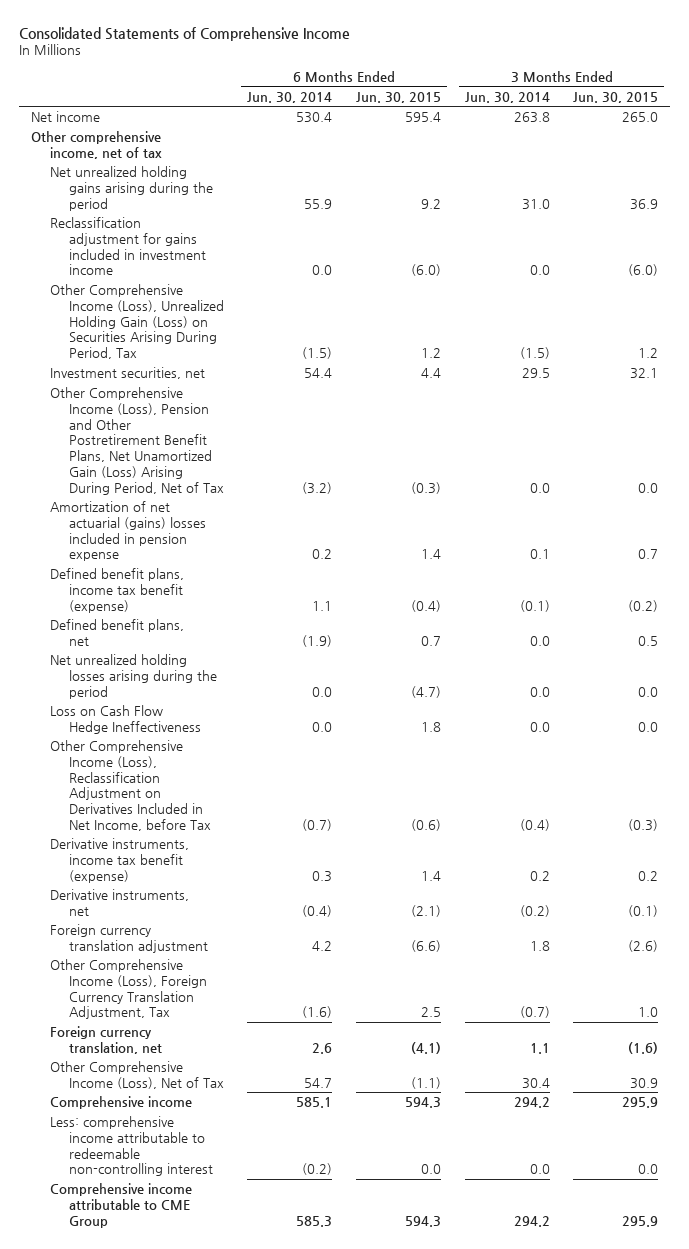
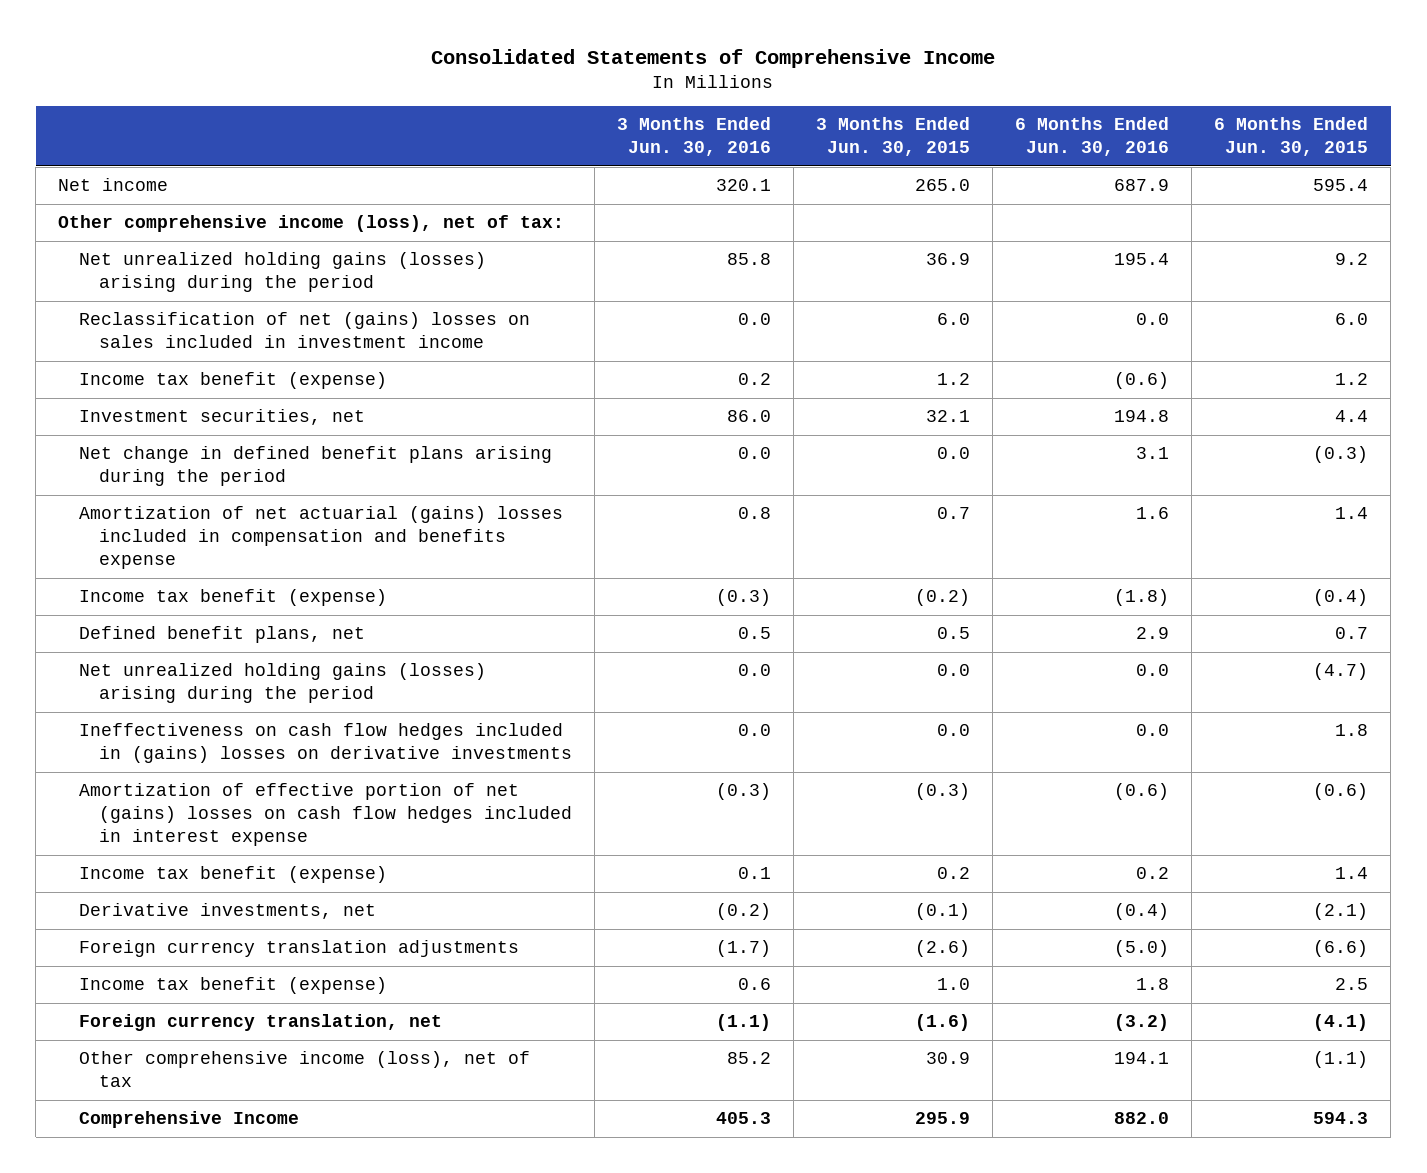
- | 6 Months Ended Jun. 30, 2014 | 6 Months Ended Jun. 30, 2015 | 3 Months Ended Jun. 30, 2014 | 3 Months Ended Jun. 30, 2015
+ | 3 Months Ended Jun. 30, 2016 | 3 Months Ended Jun. 30, 2015 | 6 Months Ended Jun. 30, 2016 | 6 Months Ended Jun. 30, 2015
- Other comprehensive income, net of tax
- Net unrealized holding gains arising during the period | 55.9 | 9.2 | 31.0 | 36.9
- Reclassification adjustment for gains included in investment income | 0.0 | (6.0) | 0.0 | (6.0)
- Other Comprehensive Income (Loss), Unrealized Holding Gain (Loss) on Securities Arising During Period, Tax | (1.5) | 1.2 | (1.5) | 1.2
+ Other comprehensive income (loss), net of tax:
+ Net unrealized holding gains (losses) arising during the period | 85.8 | 36.9 | 195.4 | 9.2
+ Reclassification of net (gains) losses on sales included in investment income | 0.0 | 6.0 | 0.0 | 6.0
+ Income tax benefit (expense) | 0.2 | 1.2 | (0.6) | 1.2
- Other Comprehensive Income (Loss), Pension and Other Postretirement Benefit Plans, Net Unamortized Gain (Loss) Arising During Period, Net of Tax | (3.2) | (0.3) | 0.0 | 0.0
- Amortization of net actuarial (gains) losses included in pension expense | 0.2 | 1.4 | 0.1 | 0.7
- Defined benefit plans, income tax benefit (expense) | 1.1 | (0.4) | (0.1) | (0.2)
+ Net change in defined benefit plans arising during the period | 0.0 | 0.0 | 3.1 | (0.3)
+ Amortization of net actuarial (gains) losses included in compensation and benefits expense | 0.8 | 0.7 | 1.6 | 1.4
+ Income tax benefit (expense) | (0.3) | (0.2) | (1.8) | (0.4)
- Net unrealized holding losses arising during the period | 0.0 | (4.7) | 0.0 | 0.0
- Loss on Cash Flow Hedge Ineffectiveness | 0.0 | 1.8 | 0.0 | 0.0
- Other Comprehensive Income (Loss), Reclassification Adjustment on Derivatives Included in Net Income, before Tax | (0.7) | (0.6) | (0.4) | (0.3)
- Derivative instruments, income tax benefit (expense) | 0.3 | 1.4 | 0.2 | 0.2
- Derivative instruments, net | (0.4) | (2.1) | (0.2) | (0.1)
- Foreign currency translation adjustment | 4.2 | (6.6) | 1.8 | (2.6)
- Other Comprehensive Income (Loss), Foreign Currency Translation Adjustment, Tax | (1.6) | 2.5 | (0.7) | 1.0
+ Net unrealized holding gains (losses) arising during the period | 0.0 | 0.0 | 0.0 | (4.7)
+ Ineffectiveness on cash flow hedges included in (gains) losses on derivative investments | 0.0 | 0.0 | 0.0 | 1.8
+ Amortization of effective portion of net (gains) losses on cash flow hedges included in interest expense | (0.3) | (0.3) | (0.6) | (0.6)
+ Income tax benefit (expense) | 0.1 | 0.2 | 0.2 | 1.4
+ Derivative investments, net | (0.2) | (0.1) | (0.4) | (2.1)
+ Foreign currency translation adjustments | (1.7) | (2.6) | (5.0) | (6.6)
+ Income tax benefit (expense) | 0.6 | 1.0 | 1.8 | 2.5
- Other Comprehensive Income (Loss), Net of Tax | 54.7 | (1.1) | 30.4 | 30.9
- Comprehensive income | 585.1 | 594.3 | 294.2 | 295.9
- Less: comprehensive income attributable to redeemable non-controlling interest | (0.2) | 0.0 | 0.0 | 0.0
- Comprehensive income attributable to CME Group | 585.3 | 594.3 | 294.2 | 295.9
+ Other comprehensive income (loss), net of tax | 85.2 | 30.9 | 194.1 | (1.1)
+ Comprehensive Income | 405.3 | 295.9 | 882.0 | 594.3

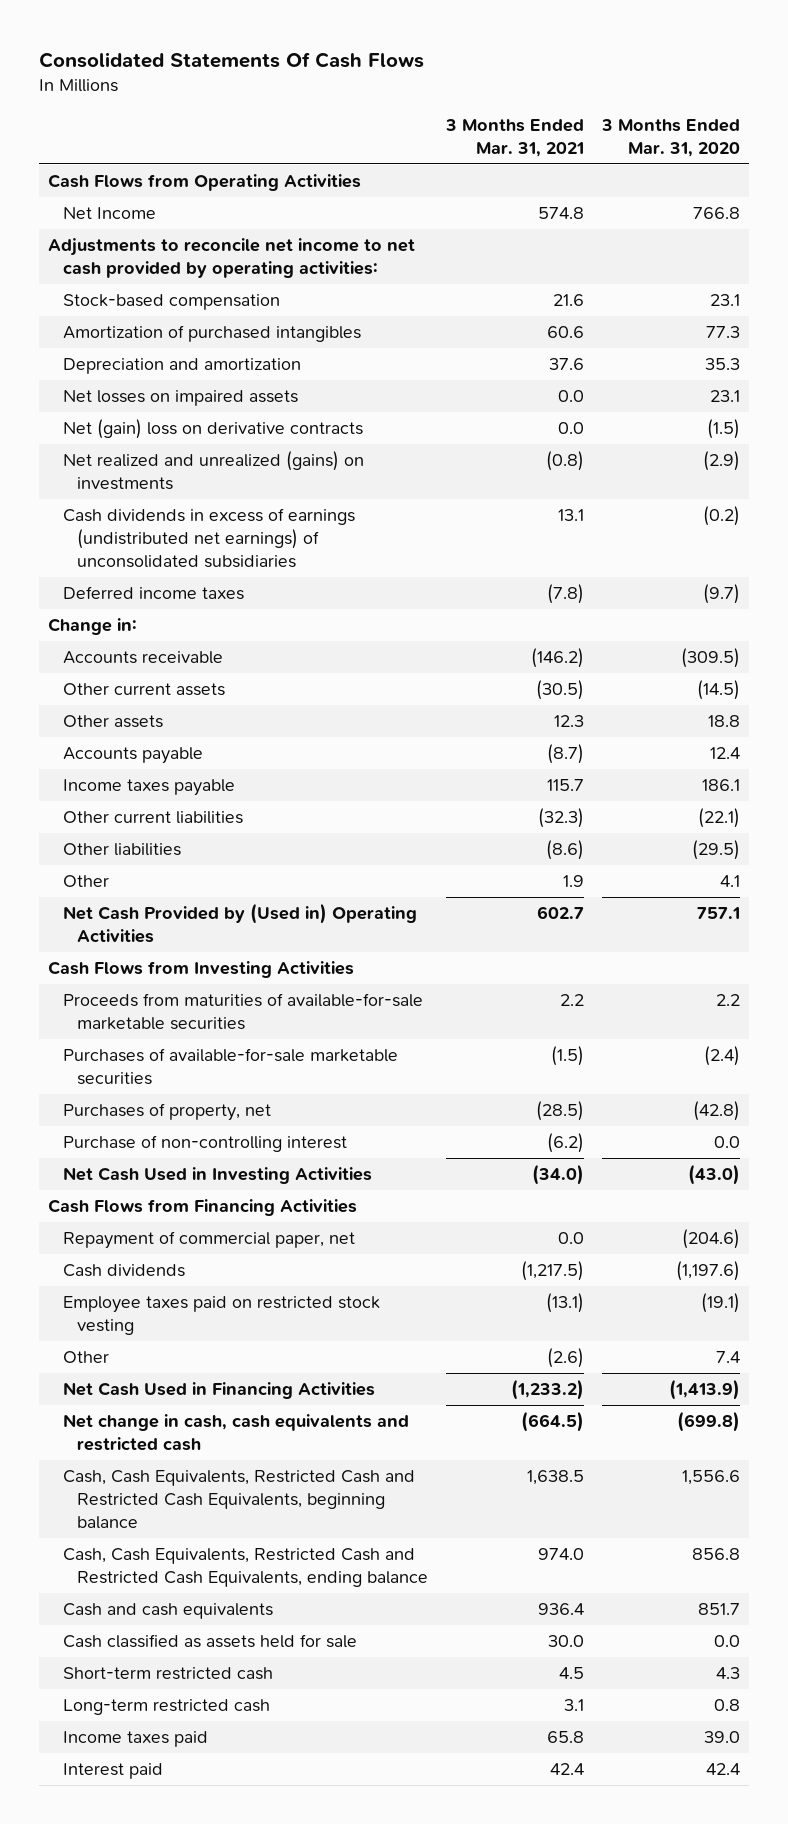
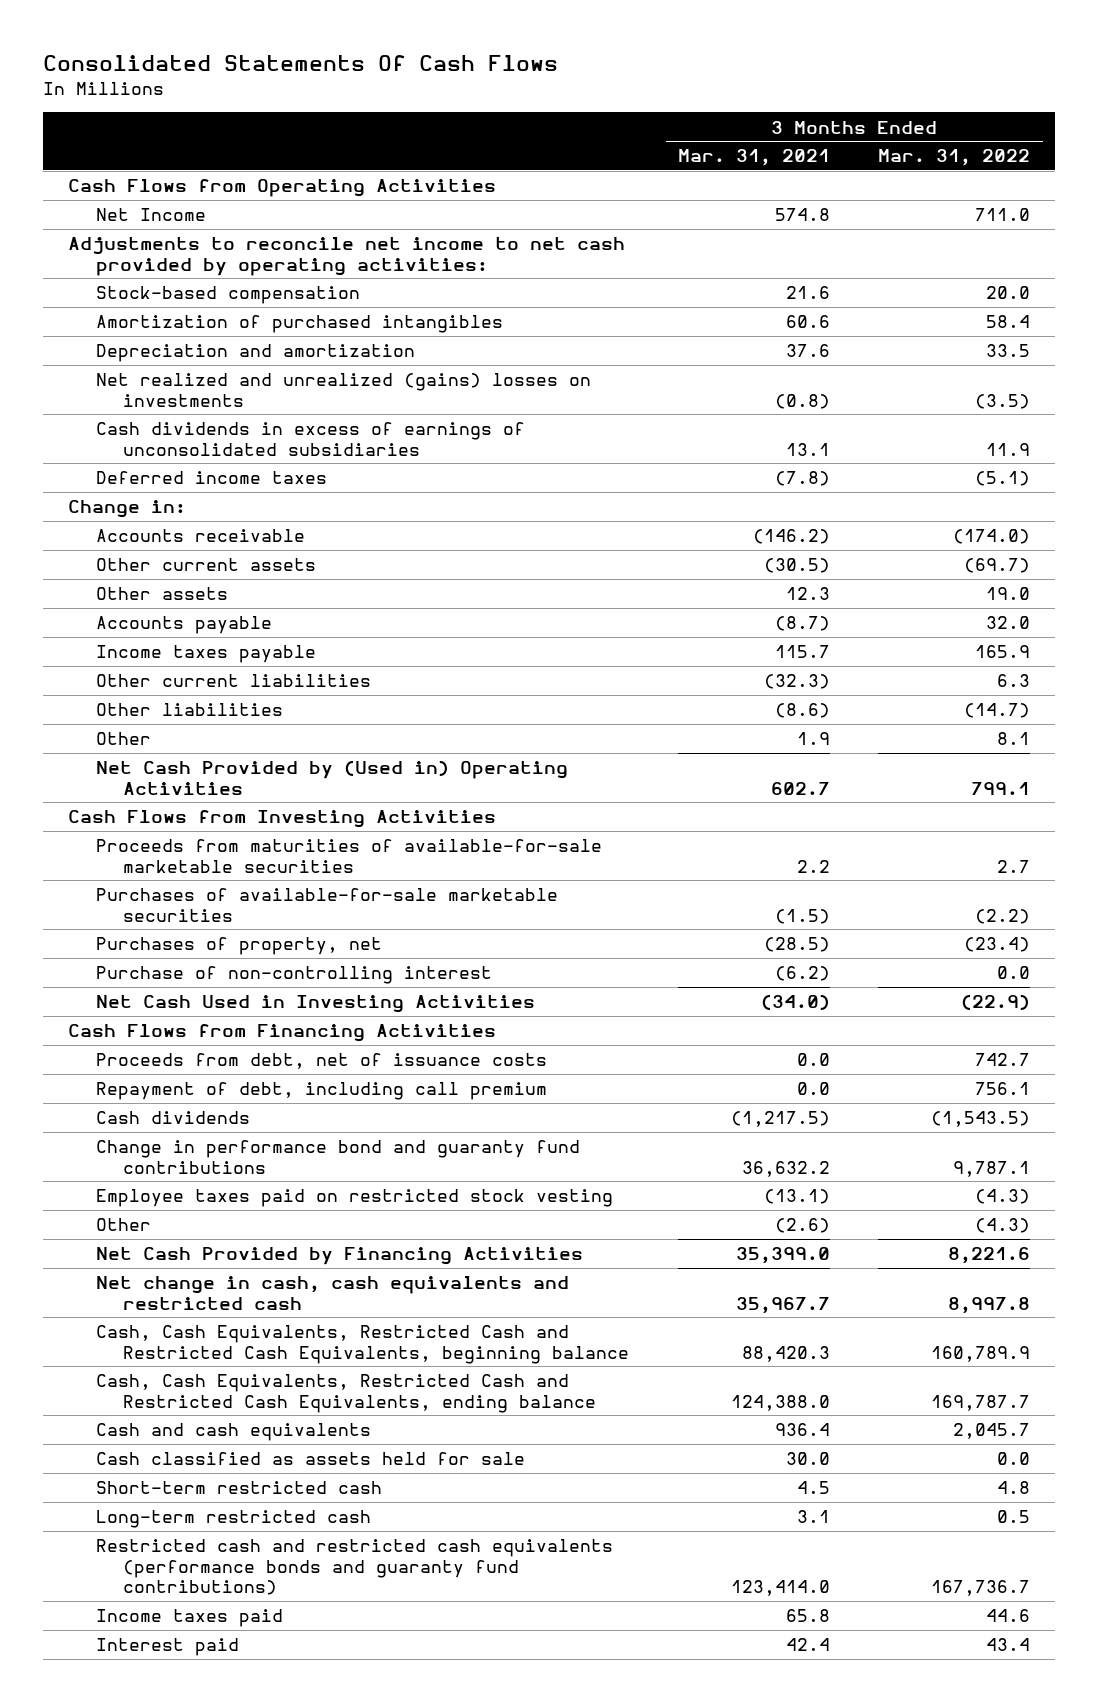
- | 3 Months Ended Mar. 31, 2021 | 3 Months Ended Mar. 31, 2020
+ | 3 Months Ended Mar. 31, 2021 | 3 Months Ended Mar. 31, 2022
- Net losses on impaired assets | 0.0 | 23.1
- Net (gain) loss on derivative contracts | 0.0 | (1.5)
- Net realized and unrealized (gains) on investments | (0.8) | (2.9)
- Cash dividends in excess of earnings (undistributed net earnings) of unconsolidated subsidiaries | 13.1 | (0.2)
+ Net realized and unrealized (gains) losses on investments | (0.8) | (3.5)
+ Cash dividends in excess of earnings of unconsolidated subsidiaries | 13.1 | 11.9
- Repayment of commercial paper, net | 0.0 | (204.6)
+ Proceeds from debt, net of issuance costs | 0.0 | 742.7
+ Repayment of debt, including call premium | 0.0 | 756.1
+ Change in performance bond and guaranty fund contributions | 36,632.2 | 9,787.1
- Net Cash Used in Financing Activities | (1,233.2) | (1,413.9)
- Net change in cash, cash equivalents and restricted cash | (664.5) | (699.8)
- Cash, Cash Equivalents, Restricted Cash and Restricted Cash Equivalents, beginning balance | 1,638.5 | 1,556.6
- Cash, Cash Equivalents, Restricted Cash and Restricted Cash Equivalents, ending balance | 974.0 | 856.8
+ Net Cash Provided by Financing Activities | 35,399.0 | 8,221.6
+ Net change in cash, cash equivalents and restricted cash | 35,967.7 | 8,997.8
+ Cash, Cash Equivalents, Restricted Cash and Restricted Cash Equivalents, beginning balance | 88,420.3 | 160,789.9
+ Cash, Cash Equivalents, Restricted Cash and Restricted Cash Equivalents, ending balance | 124,388.0 | 169,787.7
+ Restricted cash and restricted cash equivalents (performance bonds and guaranty fund contributions) | 123,414.0 | 167,736.7

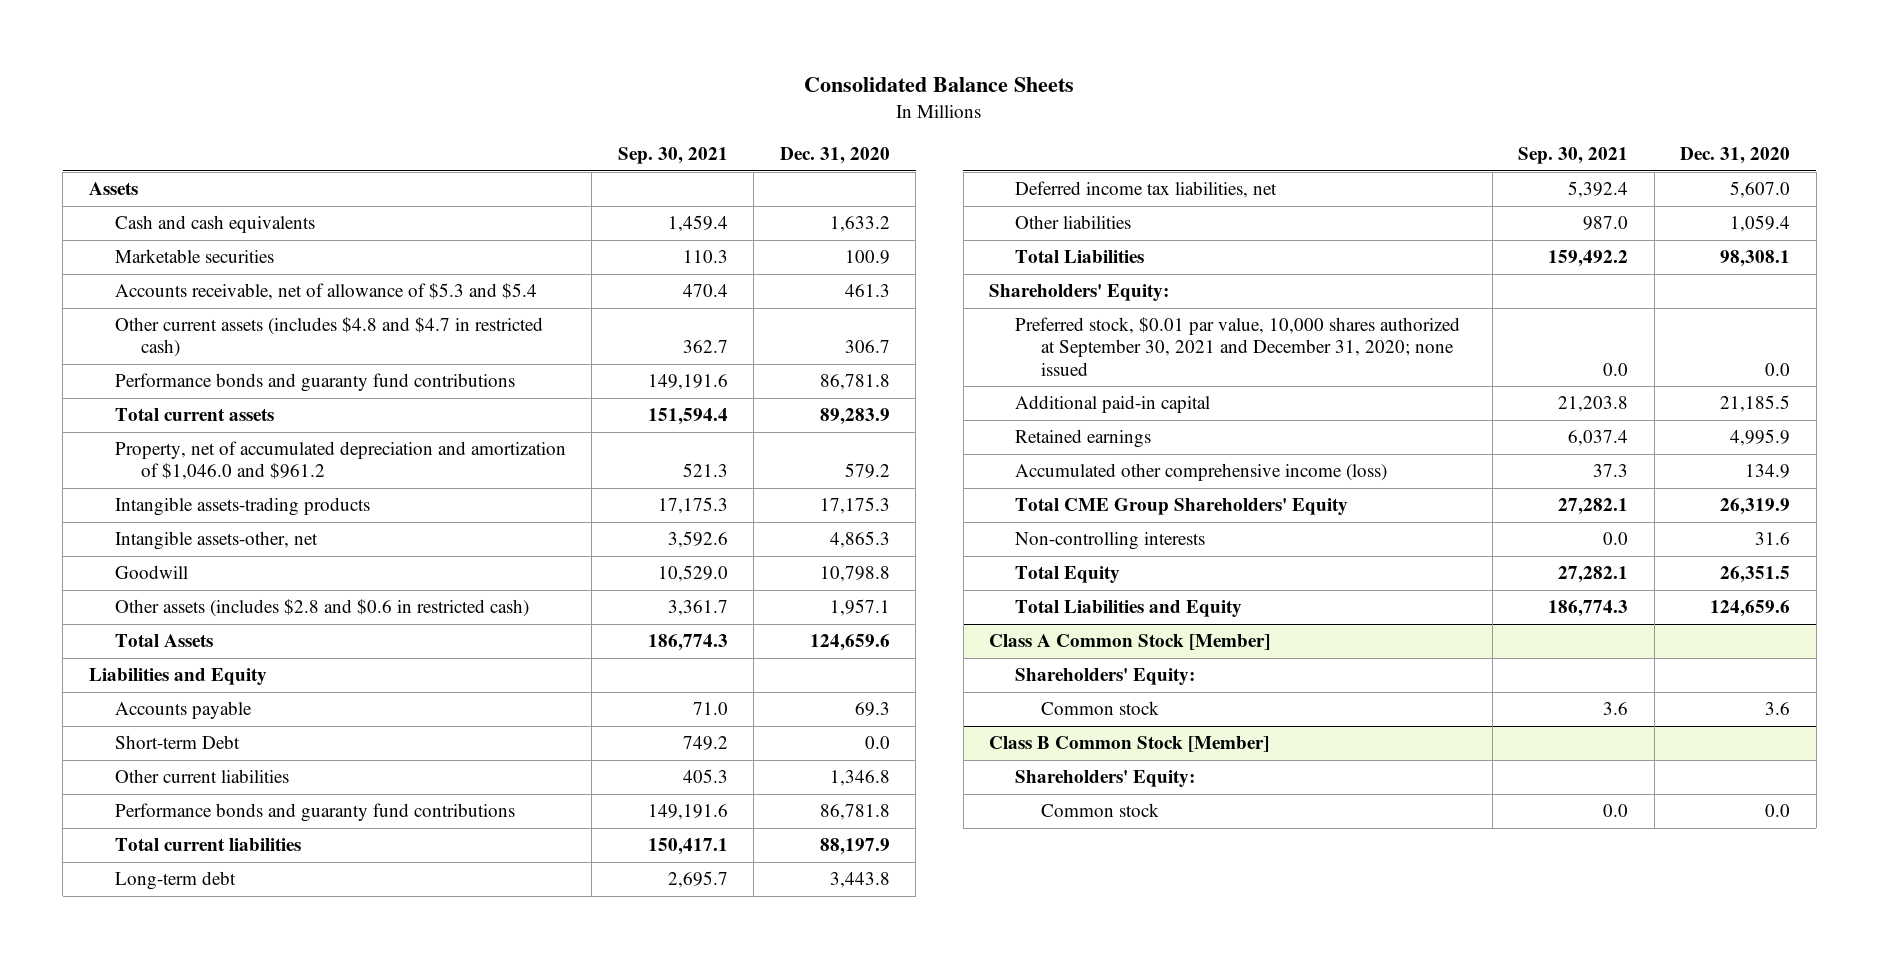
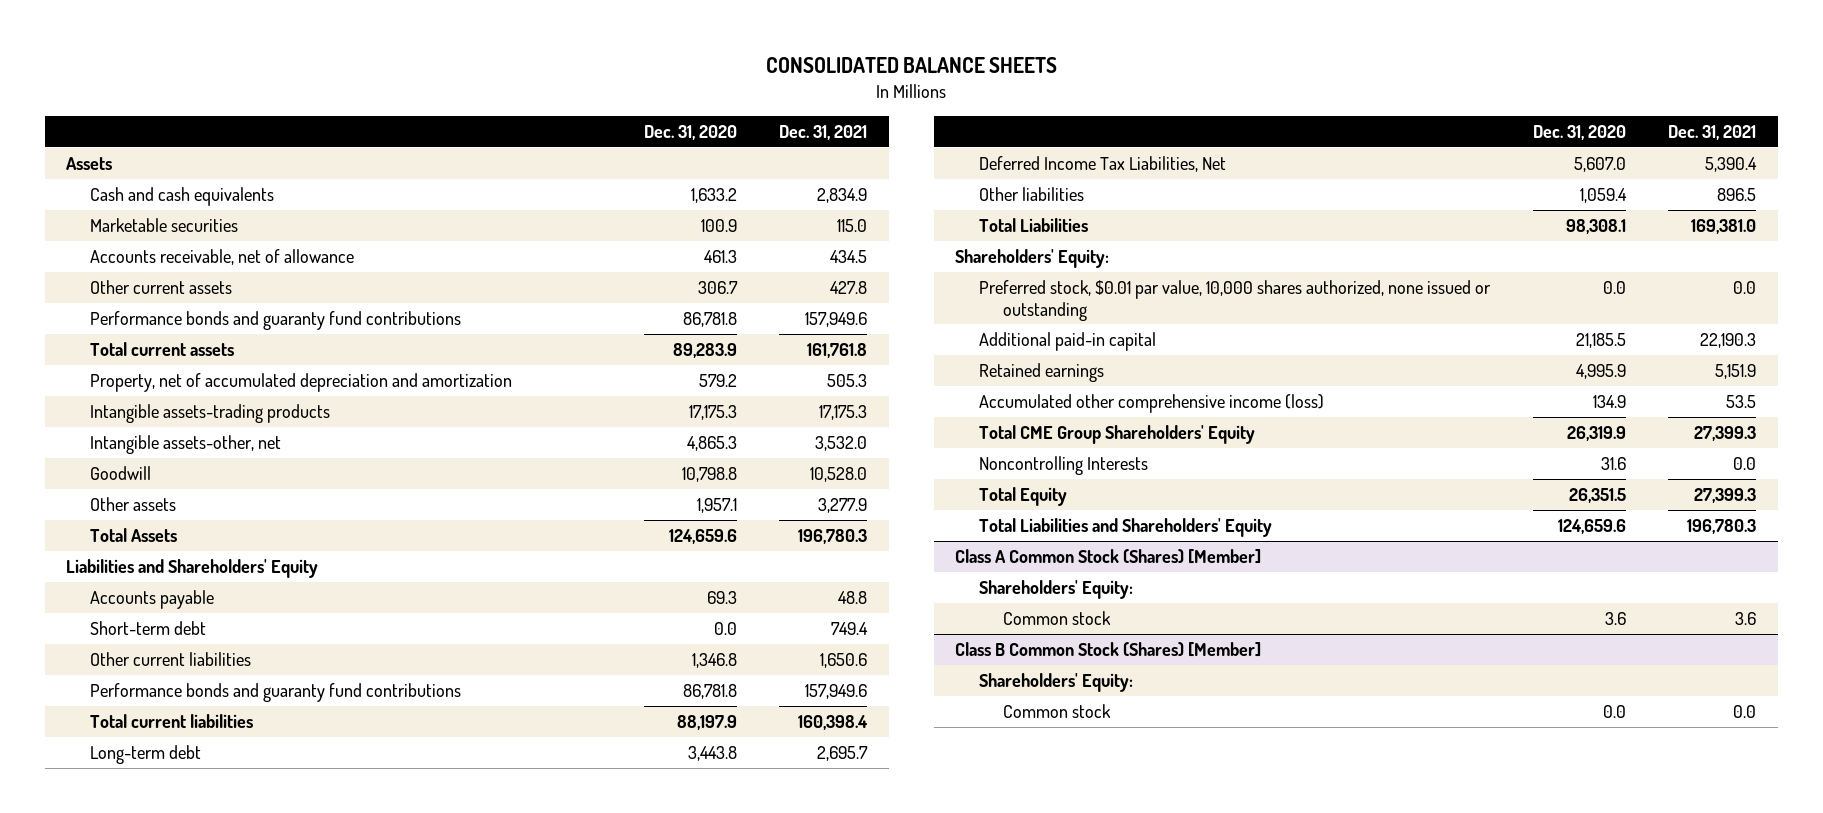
- Consolidated Balance Sheets
+ CONSOLIDATED BALANCE SHEETS
- | Sep. 30, 2021 | Dec. 31, 2020
+ | Dec. 31, 2020 | Dec. 31, 2021
- Accounts receivable, net of allowance of $5.3 and $5.4 | 470.4 | 461.3
- Other current assets (includes $4.8 and $4.7 in restricted cash) | 362.7 | 306.7
+ Accounts receivable, net of allowance | 461.3 | 434.5
+ Other current assets | 306.7 | 427.8
- Property, net of accumulated depreciation and amortization of $1,046.0 and $961.2 | 521.3 | 579.2
+ Property, net of accumulated depreciation and amortization | 579.2 | 505.3
- Other assets (includes $2.8 and $0.6 in restricted cash) | 3,361.7 | 1,957.1
+ Other assets | 1,957.1 | 3,277.9
- Liabilities and Equity
+ Liabilities and Shareholders' Equity
- Short-term Debt | 749.2 | 0.0
+ Short-term debt | 0.0 | 749.4
- Deferred income tax liabilities, net | 5,392.4 | 5,607.0
+ Deferred Income Tax Liabilities, Net | 5,607.0 | 5,390.4
- Preferred stock, $0.01 par value, 10,000 shares authorized at September 30, 2021 and December 31, 2020; none issued | 0.0 | 0.0
+ Preferred stock, $0.01 par value, 10,000 shares authorized, none issued or outstanding | 0.0 | 0.0
- Non-controlling interests | 0.0 | 31.6
+ Noncontrolling Interests | 31.6 | 0.0
- Total Liabilities and Equity | 186,774.3 | 124,659.6
- Class A Common Stock [Member]
+ Total Liabilities and Shareholders' Equity | 124,659.6 | 196,780.3
+ Class A Common Stock (Shares) [Member]
- Class B Common Stock [Member]
+ Class B Common Stock (Shares) [Member]

